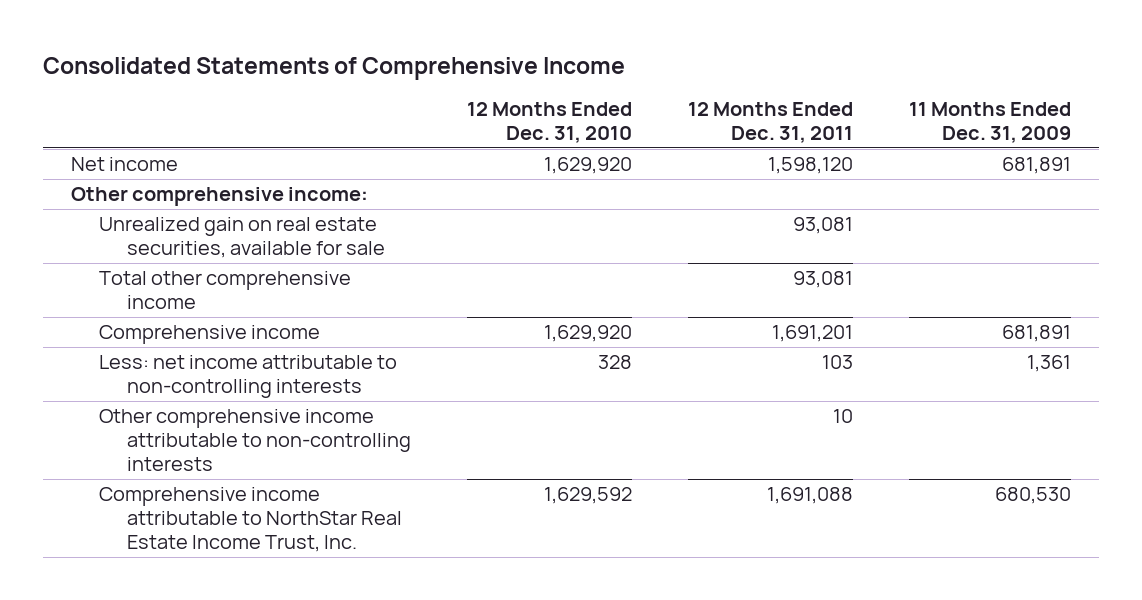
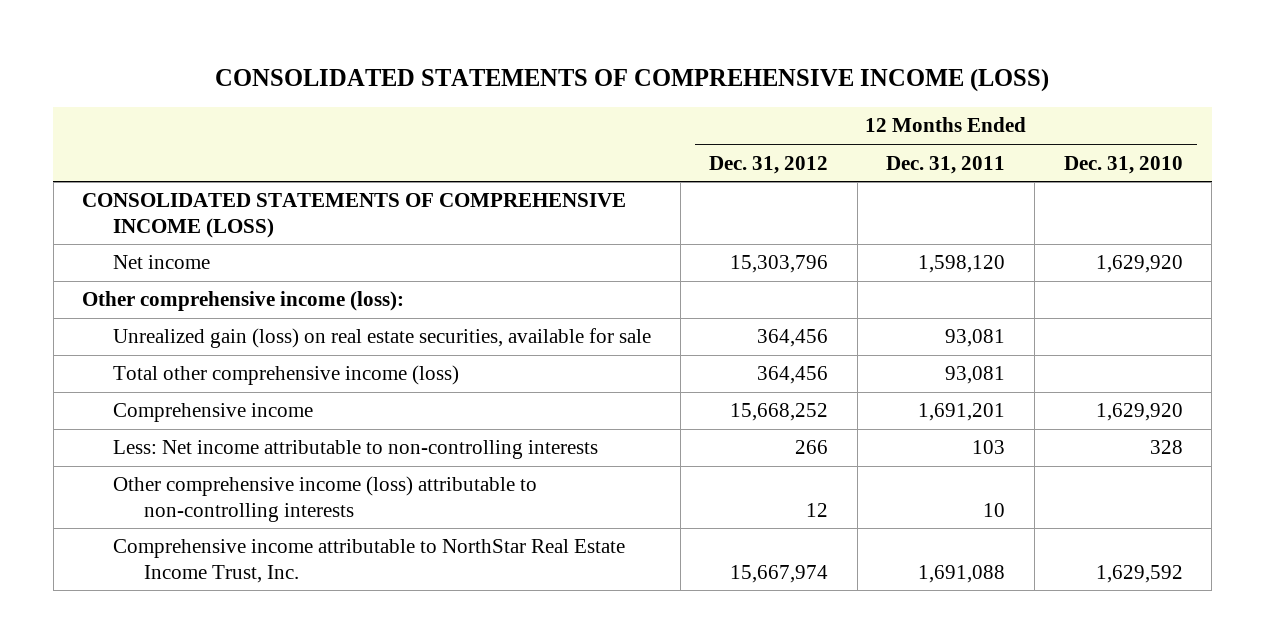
- Consolidated Statements of Comprehensive Income
+ CONSOLIDATED STATEMENTS OF COMPREHENSIVE INCOME (LOSS)
- | 12 Months Ended Dec. 31, 2010 | 12 Months Ended Dec. 31, 2011 | 11 Months Ended Dec. 31, 2009
+ | 12 Months Ended Dec. 31, 2012 | 12 Months Ended Dec. 31, 2011 | 12 Months Ended Dec. 31, 2010
+ CONSOLIDATED STATEMENTS OF COMPREHENSIVE INCOME (LOSS)
- Other comprehensive income:
- Unrealized gain on real estate securities, available for sale | | 93,081 |
- Total other comprehensive income | | 93,081 |
+ Other comprehensive income (loss):
+ Unrealized gain (loss) on real estate securities, available for sale | 364,456 | 93,081 |
+ Total other comprehensive income (loss) | 364,456 | 93,081 |
- Less: net income attributable to non-controlling interests | 328 | 103 | 1,361
- Other comprehensive income attributable to non-controlling interests | | 10 |
+ Less: Net income attributable to non-controlling interests | 266 | 103 | 328
+ Other comprehensive income (loss) attributable to non-controlling interests | 12 | 10 |

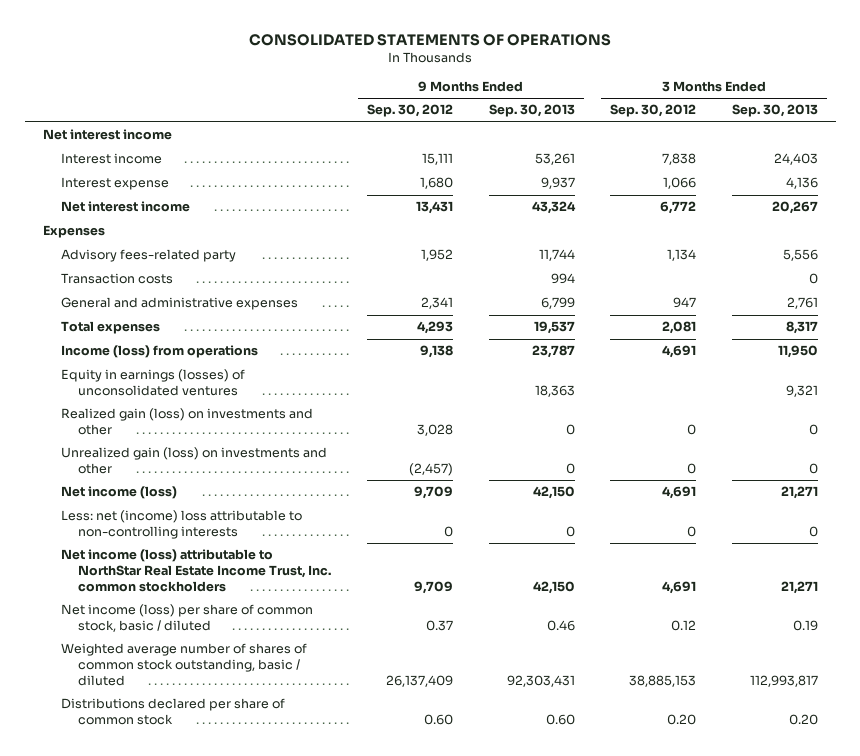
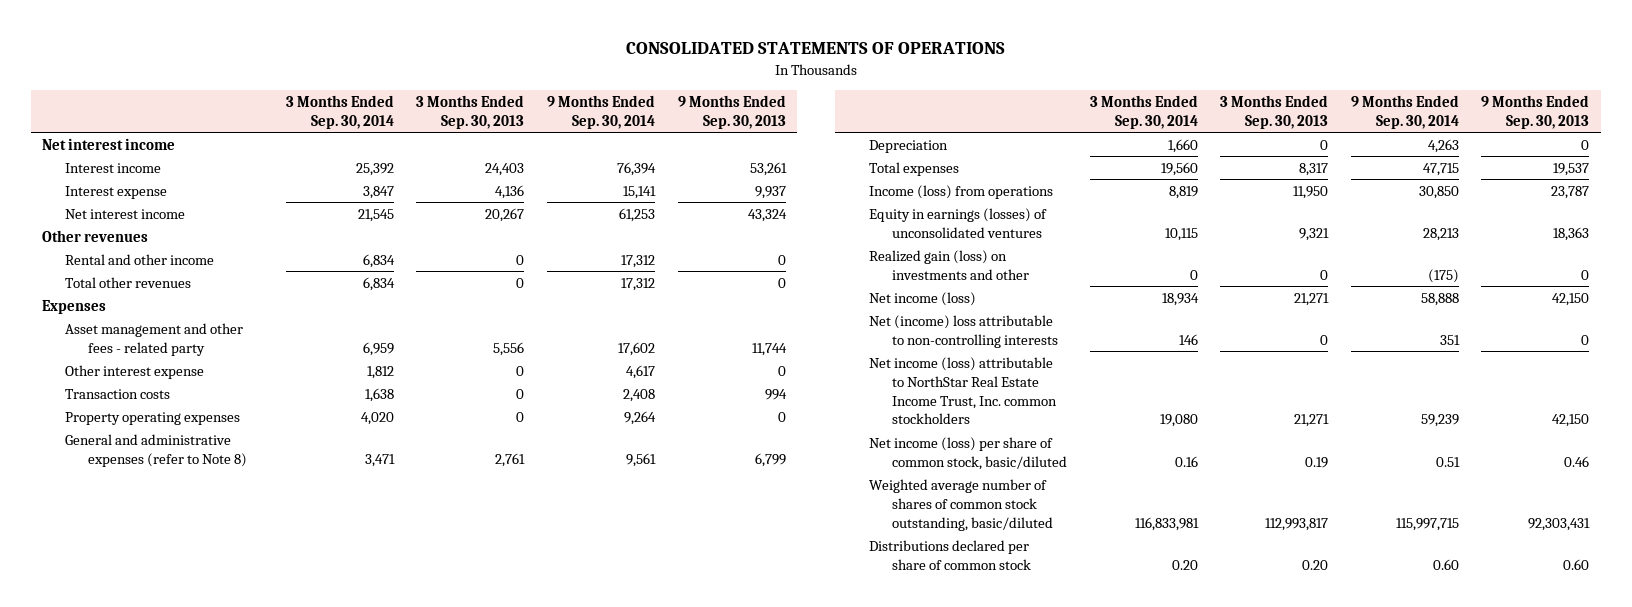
- | 9 Months Ended Sep. 30, 2012 | 9 Months Ended Sep. 30, 2013 | 3 Months Ended Sep. 30, 2012 | 3 Months Ended Sep. 30, 2013
+ | 3 Months Ended Sep. 30, 2014 | 3 Months Ended Sep. 30, 2013 | 9 Months Ended Sep. 30, 2014 | 9 Months Ended Sep. 30, 2013
+ Other revenues
+ Rental and other income | 6,834 | 0 | 17,312 | 0
+ Total other revenues | 6,834 | 0 | 17,312 | 0
- Advisory fees-related party | 1,952 | 11,744 | 1,134 | 5,556
+ Asset management and other fees - related party | 6,959 | 5,556 | 17,602 | 11,744
+ Other interest expense | 1,812 | 0 | 4,617 | 0
- General and administrative expenses | 2,341 | 6,799 | 947 | 2,761
+ Property operating expenses | 4,020 | 0 | 9,264 | 0
+ General and administrative expenses (refer to Note 8) | 3,471 | 2,761 | 9,561 | 6,799
+ Depreciation | 1,660 | 0 | 4,263 | 0
- Unrealized gain (loss) on investments and other | (2,457) | 0 | 0 | 0
- Less: net (income) loss attributable to non-controlling interests | 0 | 0 | 0 | 0
+ Net (income) loss attributable to non-controlling interests | 146 | 0 | 351 | 0
- Net income (loss) per share of common stock, basic / diluted | 0.37 | 0.46 | 0.12 | 0.19
- Weighted average number of shares of common stock outstanding, basic / diluted | 26,137,409 | 92,303,431 | 38,885,153 | 112,993,817
+ Net income (loss) per share of common stock, basic/diluted | 0.16 | 0.19 | 0.51 | 0.46
+ Weighted average number of shares of common stock outstanding, basic/diluted | 116,833,981 | 112,993,817 | 115,997,715 | 92,303,431

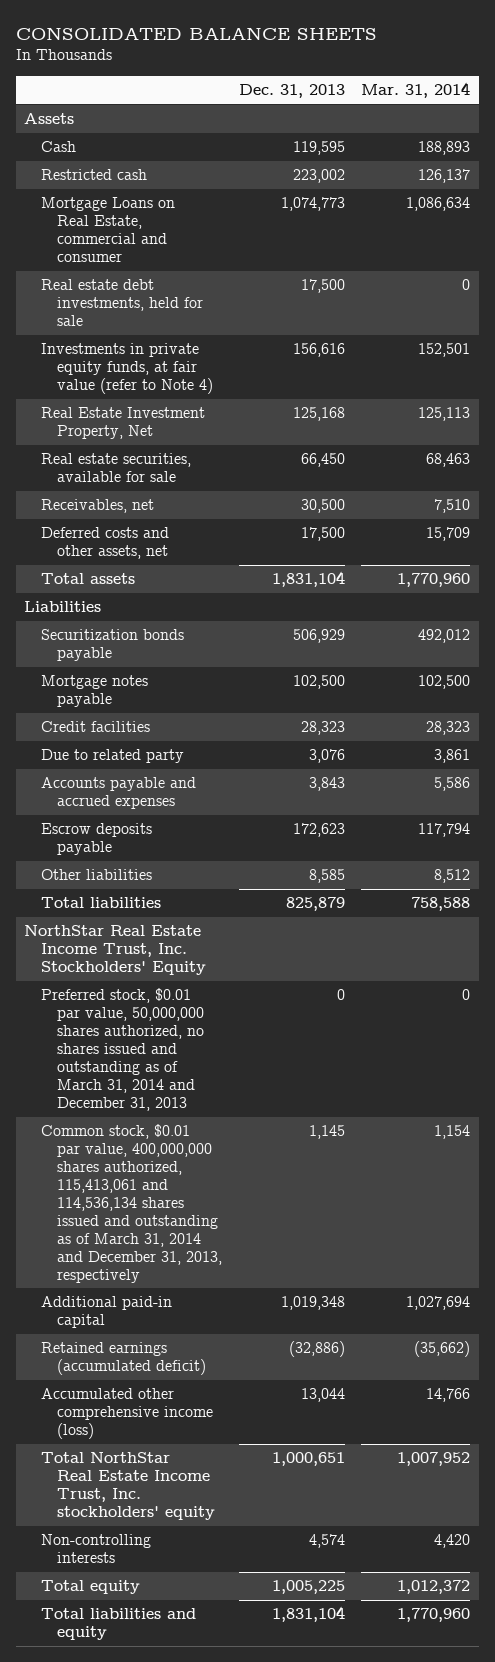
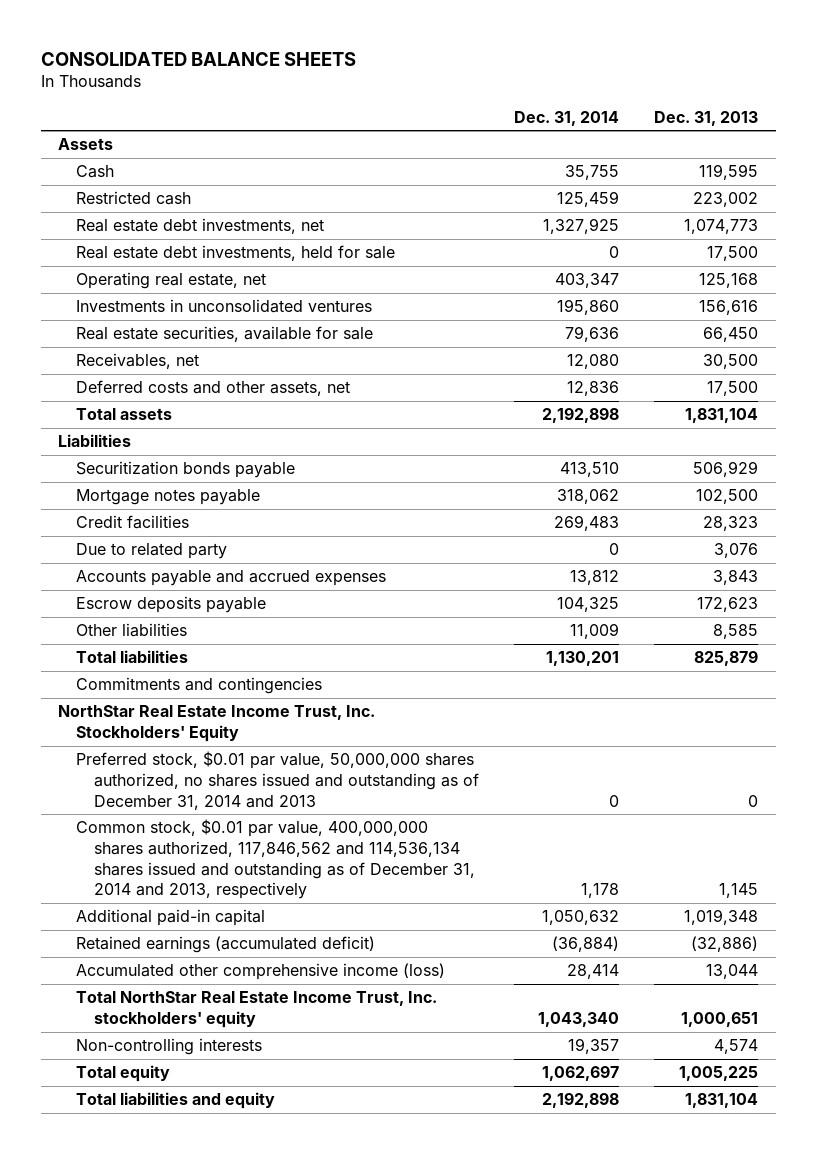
- | Dec. 31, 2013 | Mar. 31, 2014
+ | Dec. 31, 2014 | Dec. 31, 2013
- Mortgage Loans on Real Estate, commercial and consumer | 1,074,773 | 1,086,634
+ Real estate debt investments, net | 1,327,925 | 1,074,773
- Investments in private equity funds, at fair value (refer to Note 4) | 156,616 | 152,501
- Real Estate Investment Property, Net | 125,168 | 125,113
+ Operating real estate, net | 403,347 | 125,168
+ Investments in unconsolidated ventures | 195,860 | 156,616
+ Commitments and contingencies
- Preferred stock, $0.01 par value, 50,000,000 shares authorized, no shares issued and outstanding as of March 31, 2014 and December 31, 2013 | 0 | 0
- Common stock, $0.01 par value, 400,000,000 shares authorized, 115,413,061 and 114,536,134 shares issued and outstanding as of March 31, 2014 and December 31, 2013, respectively | 1,145 | 1,154
+ Preferred stock, $0.01 par value, 50,000,000 shares authorized, no shares issued and outstanding as of December 31, 2014 and 2013 | 0 | 0
+ Common stock, $0.01 par value, 400,000,000 shares authorized, 117,846,562 and 114,536,134 shares issued and outstanding as of December 31, 2014 and 2013, respectively | 1,178 | 1,145

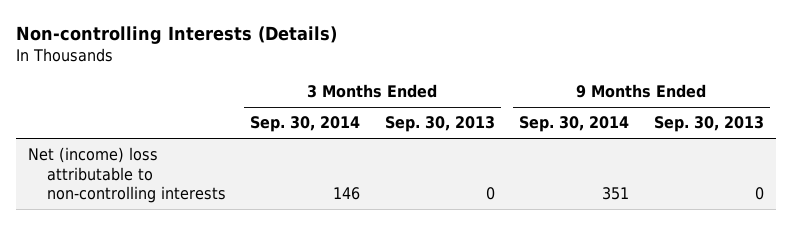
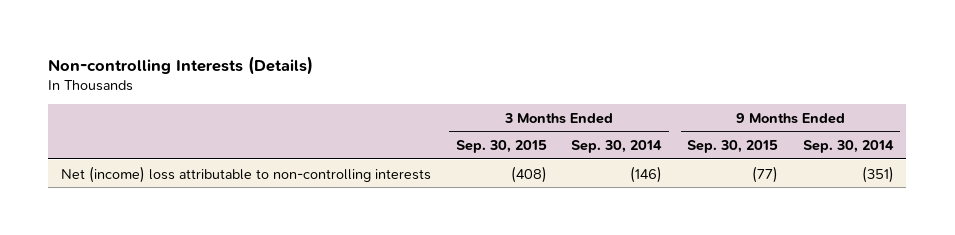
- | 3 Months Ended Sep. 30, 2014 | 3 Months Ended Sep. 30, 2013 | 9 Months Ended Sep. 30, 2014 | 9 Months Ended Sep. 30, 2013
+ | 3 Months Ended Sep. 30, 2015 | 3 Months Ended Sep. 30, 2014 | 9 Months Ended Sep. 30, 2015 | 9 Months Ended Sep. 30, 2014
- Net (income) loss attributable to non-controlling interests | 146 | 0 | 351 | 0
+ Net (income) loss attributable to non-controlling interests | (408) | (146) | (77) | (351)

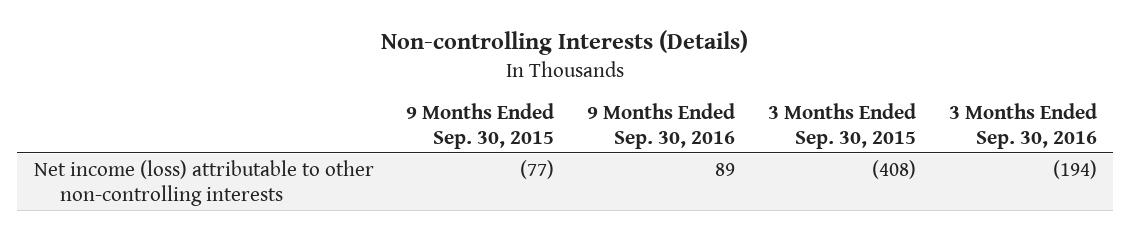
- | 3 Months Ended Sep. 30, 2015 | 3 Months Ended Sep. 30, 2014 | 9 Months Ended Sep. 30, 2015 | 9 Months Ended Sep. 30, 2014
+ | 9 Months Ended Sep. 30, 2015 | 9 Months Ended Sep. 30, 2016 | 3 Months Ended Sep. 30, 2015 | 3 Months Ended Sep. 30, 2016
- Net (income) loss attributable to non-controlling interests | (408) | (146) | (77) | (351)
+ Net income (loss) attributable to other non-controlling interests | (77) | 89 | (408) | (194)

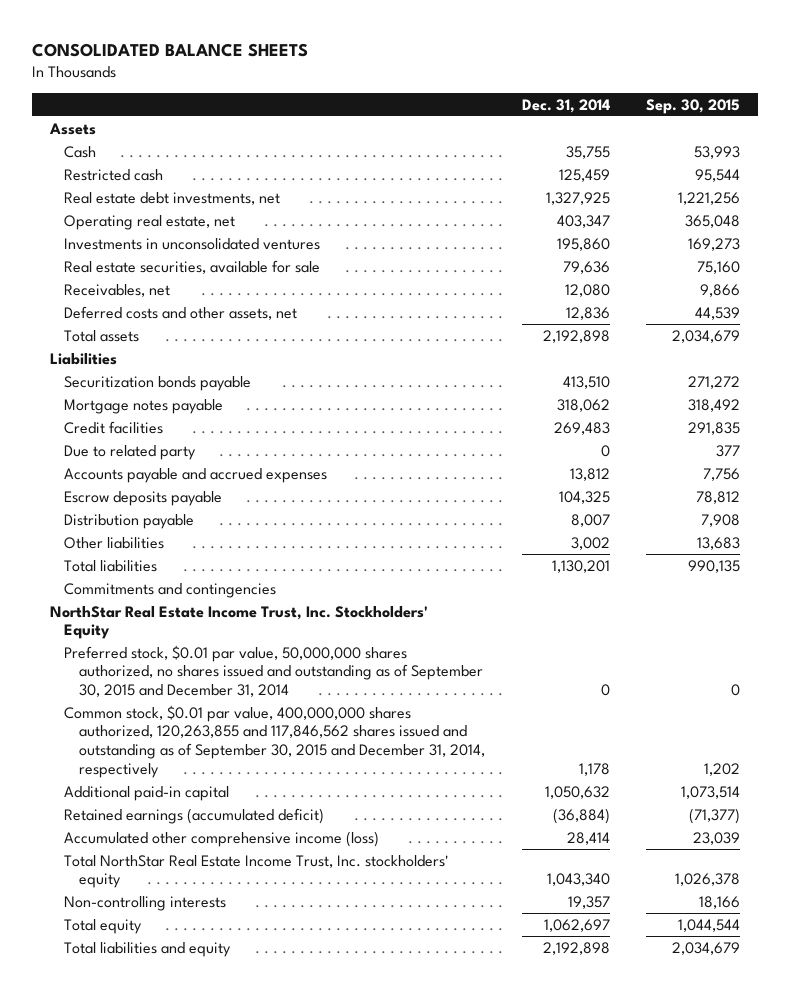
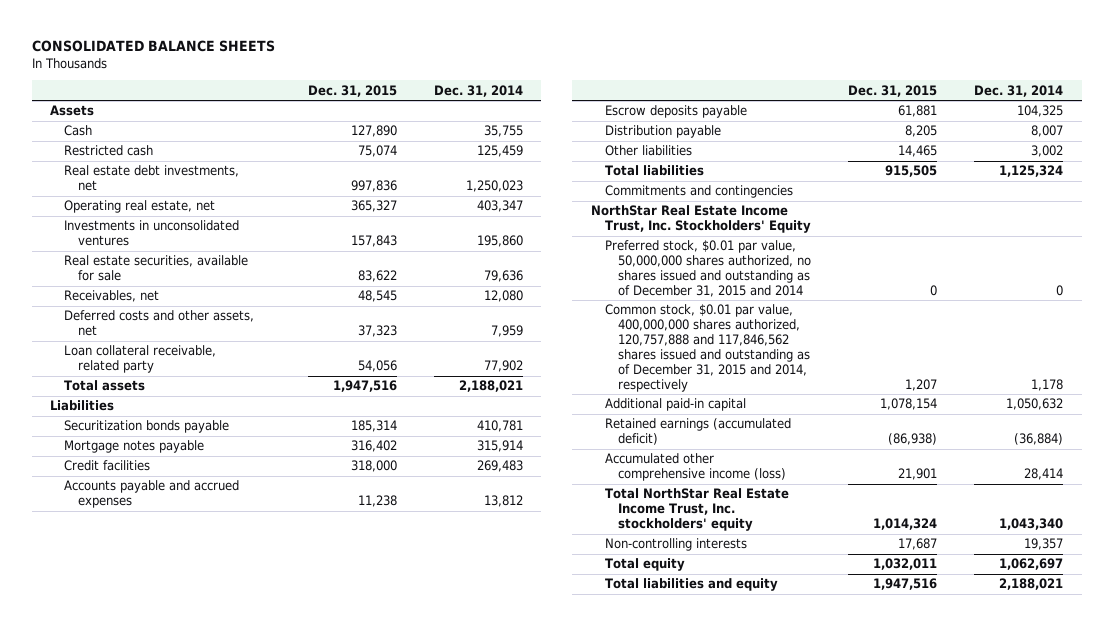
- | Dec. 31, 2014 | Sep. 30, 2015
+ | Dec. 31, 2015 | Dec. 31, 2014
- Real estate debt investments, net | 1,327,925 | 1,221,256
+ Real estate debt investments, net | 997,836 | 1,250,023
- Deferred costs and other assets, net | 12,836 | 44,539
- Total assets | 2,192,898 | 2,034,679
+ Deferred costs and other assets, net | 37,323 | 7,959
+ Loan collateral receivable, related party | 54,056 | 77,902
+ Total assets | 1,947,516 | 2,188,021
- Securitization bonds payable | 413,510 | 271,272
- Mortgage notes payable | 318,062 | 318,492
+ Securitization bonds payable | 185,314 | 410,781
+ Mortgage notes payable | 316,402 | 315,914
- Due to related party | 0 | 377
- Total liabilities | 1,130,201 | 990,135
+ Total liabilities | 915,505 | 1,125,324
- Preferred stock, $0.01 par value, 50,000,000 shares authorized, no shares issued and outstanding as of September 30, 2015 and December 31, 2014 | 0 | 0
- Common stock, $0.01 par value, 400,000,000 shares authorized, 120,263,855 and 117,846,562 shares issued and outstanding as of September 30, 2015 and December 31, 2014, respectively | 1,178 | 1,202
+ Preferred stock, $0.01 par value, 50,000,000 shares authorized, no shares issued and outstanding as of December 31, 2015 and 2014 | 0 | 0
+ Common stock, $0.01 par value, 400,000,000 shares authorized, 120,757,888 and 117,846,562 shares issued and outstanding as of December 31, 2015 and 2014, respectively | 1,207 | 1,178
- Total liabilities and equity | 2,192,898 | 2,034,679
+ Total liabilities and equity | 1,947,516 | 2,188,021

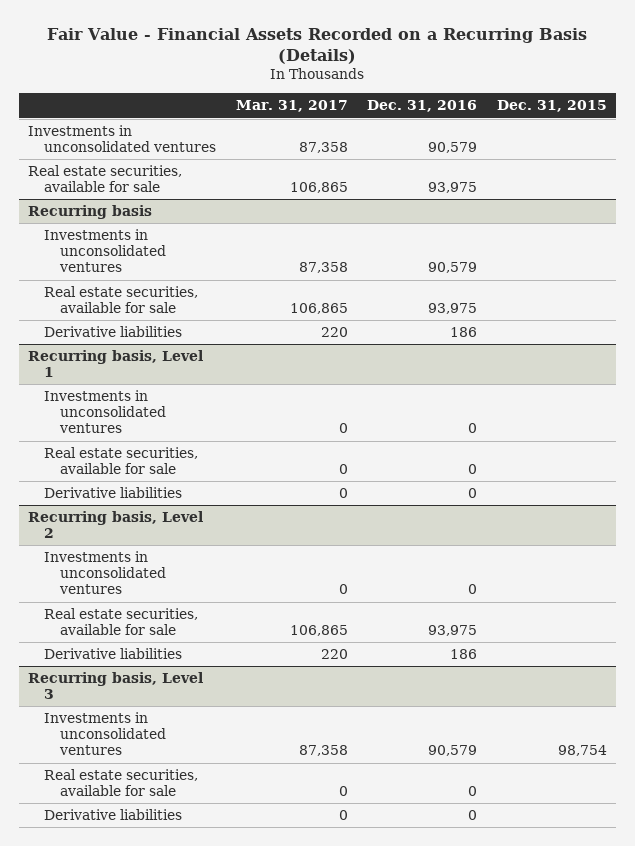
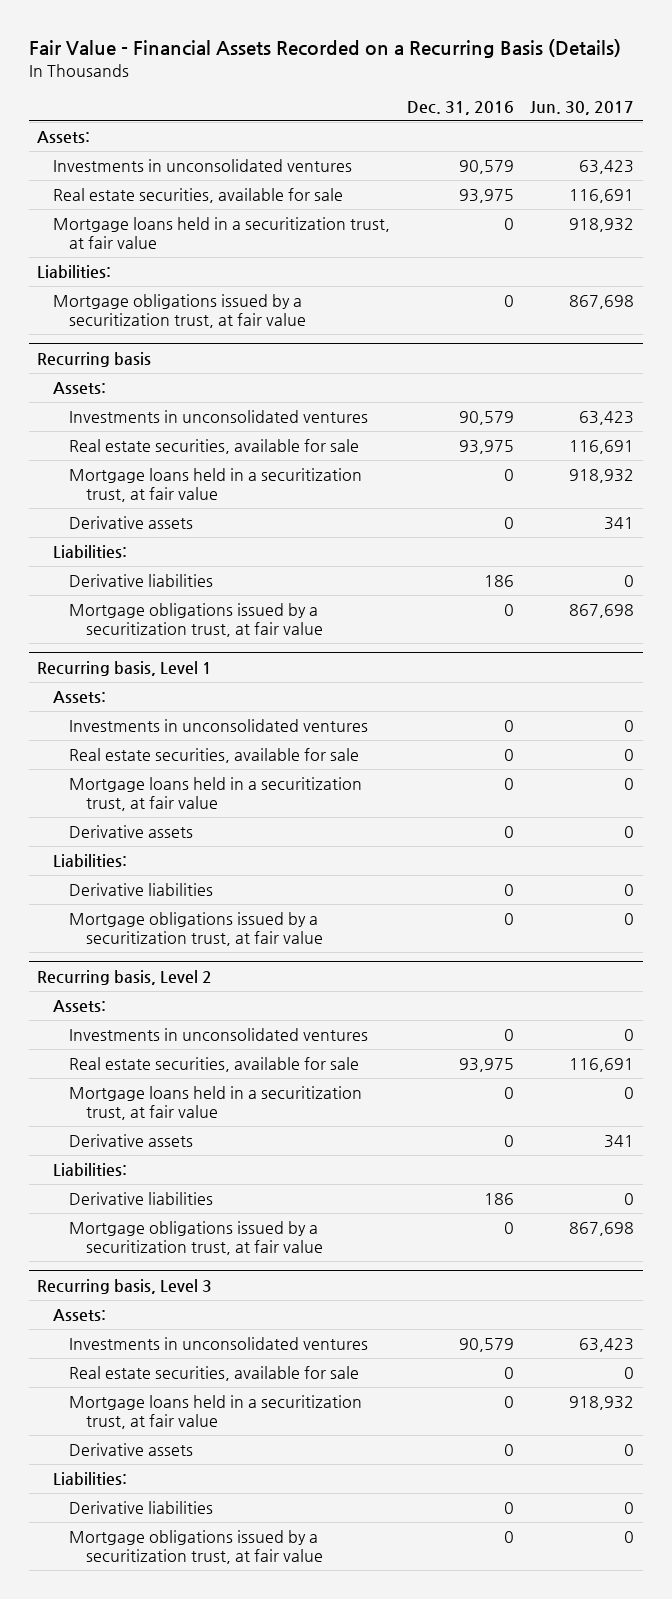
- | Mar. 31, 2017 | Dec. 31, 2016 | Dec. 31, 2015
+ | Dec. 31, 2016 | Jun. 30, 2017
+ Assets:
+ Mortgage loans held in a securitization trust, at fair value | 0 | 918,932
+ Liabilities:
+ Mortgage obligations issued by a securitization trust, at fair value | 0 | 867,698
@ Recurring basis
+ Assets:
+ Mortgage loans held in a securitization trust, at fair value | 0 | 918,932
+ Derivative assets | 0 | 341
+ Liabilities:
+ Mortgage obligations issued by a securitization trust, at fair value | 0 | 867,698
@ Recurring basis, Level 1
+ Assets:
+ Mortgage loans held in a securitization trust, at fair value | 0 | 0
+ Derivative assets | 0 | 0
+ Liabilities:
+ Mortgage obligations issued by a securitization trust, at fair value | 0 | 0
@ Recurring basis, Level 2
+ Assets:
+ Mortgage loans held in a securitization trust, at fair value | 0 | 0
+ Derivative assets | 0 | 341
+ Liabilities:
+ Mortgage obligations issued by a securitization trust, at fair value | 0 | 867,698
@ Recurring basis, Level 3
+ Assets:
+ Mortgage loans held in a securitization trust, at fair value | 0 | 918,932
+ Derivative assets | 0 | 0
+ Liabilities:
+ Mortgage obligations issued by a securitization trust, at fair value | 0 | 0

